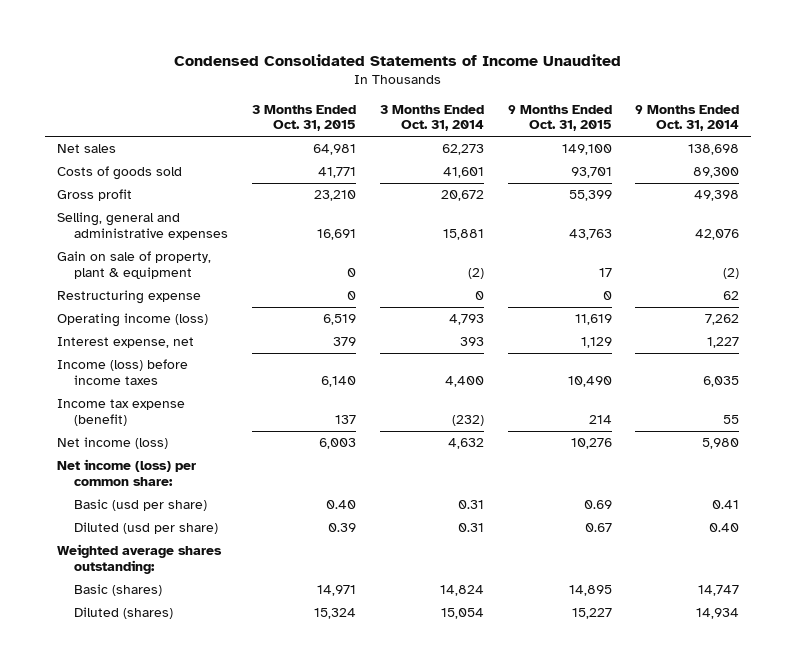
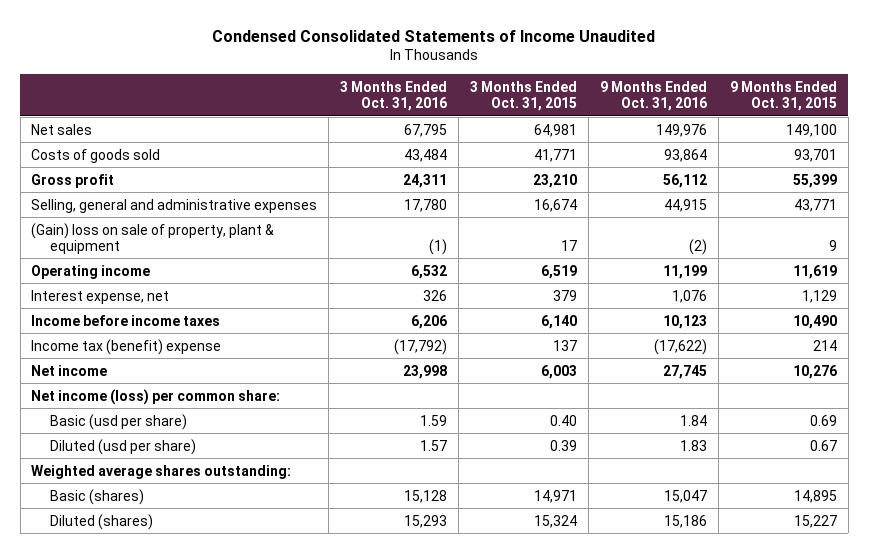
- | 3 Months Ended Oct. 31, 2015 | 3 Months Ended Oct. 31, 2014 | 9 Months Ended Oct. 31, 2015 | 9 Months Ended Oct. 31, 2014
+ | 3 Months Ended Oct. 31, 2016 | 3 Months Ended Oct. 31, 2015 | 9 Months Ended Oct. 31, 2016 | 9 Months Ended Oct. 31, 2015
- Selling, general and administrative expenses | 16,691 | 15,881 | 43,763 | 42,076
- Gain on sale of property, plant & equipment | 0 | (2) | 17 | (2)
- Restructuring expense | 0 | 0 | 0 | 62
- Operating income (loss) | 6,519 | 4,793 | 11,619 | 7,262
+ Selling, general and administrative expenses | 17,780 | 16,674 | 44,915 | 43,771
+ (Gain) loss on sale of property, plant & equipment | (1) | 17 | (2) | 9
+ Operating income | 6,532 | 6,519 | 11,199 | 11,619
- Income (loss) before income taxes | 6,140 | 4,400 | 10,490 | 6,035
- Income tax expense (benefit) | 137 | (232) | 214 | 55
- Net income (loss) | 6,003 | 4,632 | 10,276 | 5,980
+ Income before income taxes | 6,206 | 6,140 | 10,123 | 10,490
+ Income tax (benefit) expense | (17,792) | 137 | (17,622) | 214
+ Net income | 23,998 | 6,003 | 27,745 | 10,276

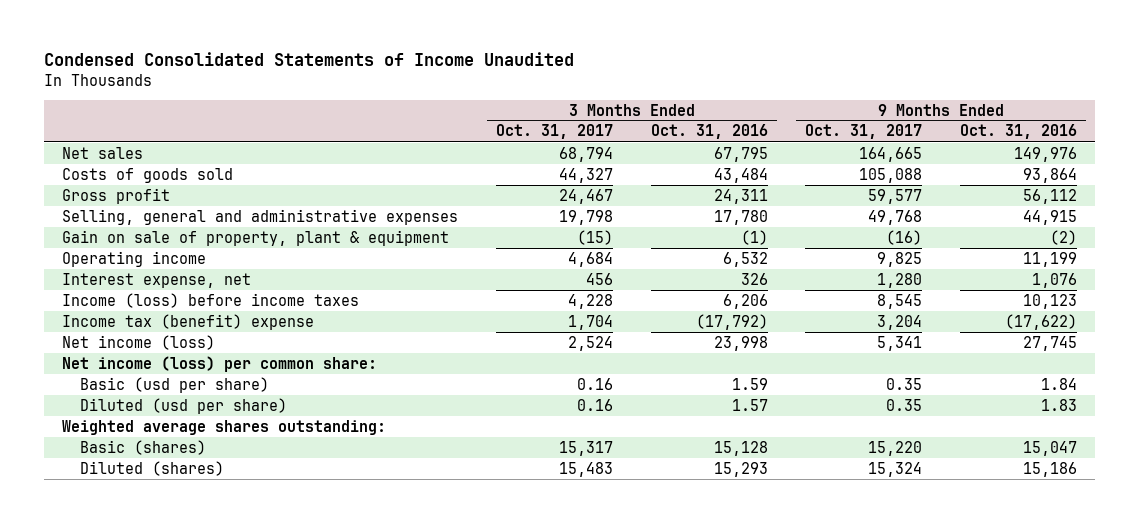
- | 3 Months Ended Oct. 31, 2016 | 3 Months Ended Oct. 31, 2015 | 9 Months Ended Oct. 31, 2016 | 9 Months Ended Oct. 31, 2015
+ | 3 Months Ended Oct. 31, 2017 | 3 Months Ended Oct. 31, 2016 | 9 Months Ended Oct. 31, 2017 | 9 Months Ended Oct. 31, 2016
- (Gain) loss on sale of property, plant & equipment | (1) | 17 | (2) | 9
+ Gain on sale of property, plant & equipment | (15) | (1) | (16) | (2)
- Income before income taxes | 6,206 | 6,140 | 10,123 | 10,490
+ Income (loss) before income taxes | 4,228 | 6,206 | 8,545 | 10,123
- Net income | 23,998 | 6,003 | 27,745 | 10,276
+ Net income (loss) | 2,524 | 23,998 | 5,341 | 27,745

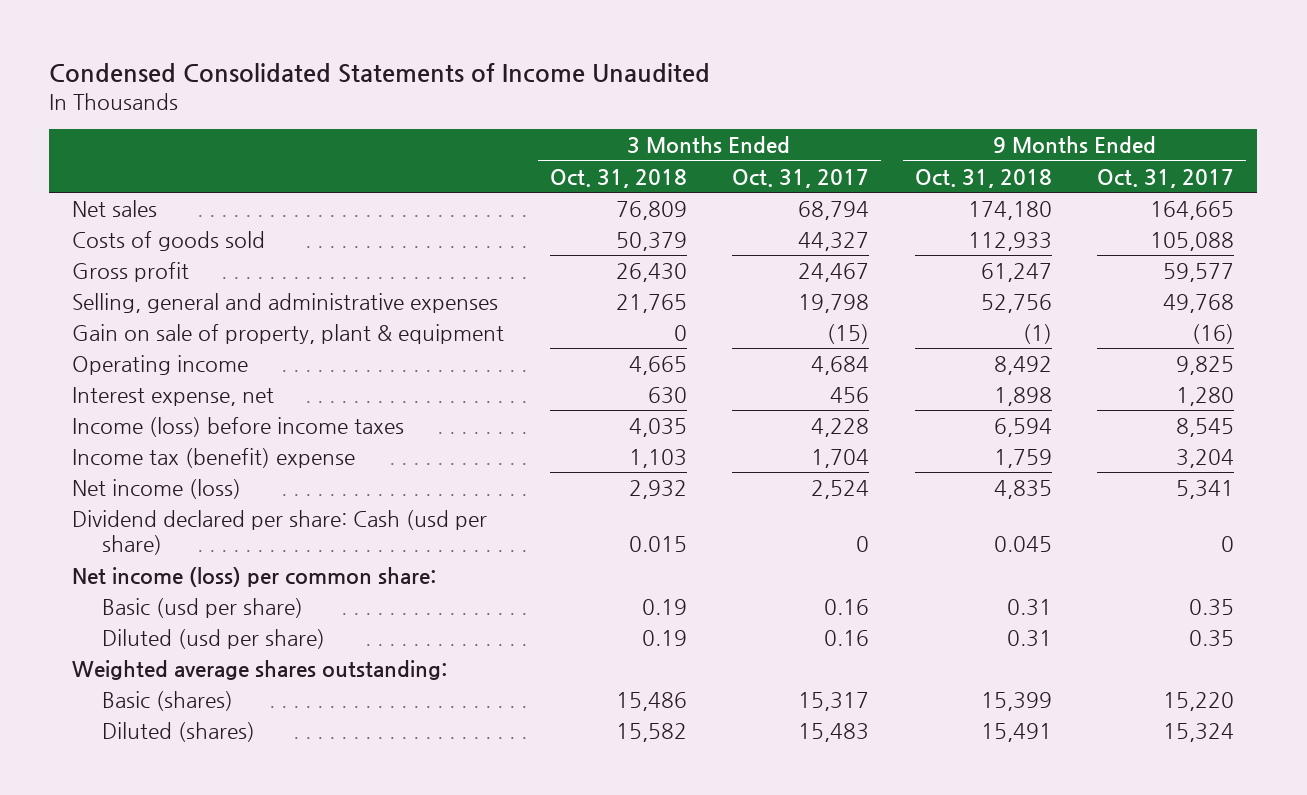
- | 3 Months Ended Oct. 31, 2017 | 3 Months Ended Oct. 31, 2016 | 9 Months Ended Oct. 31, 2017 | 9 Months Ended Oct. 31, 2016
+ | 3 Months Ended Oct. 31, 2018 | 3 Months Ended Oct. 31, 2017 | 9 Months Ended Oct. 31, 2018 | 9 Months Ended Oct. 31, 2017
+ Dividend declared per share: Cash (usd per share) | 0.015 | 0 | 0.045 | 0

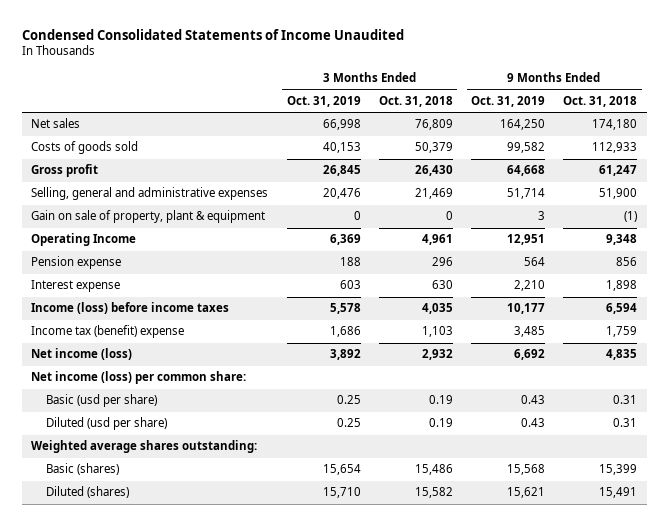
- | 3 Months Ended Oct. 31, 2018 | 3 Months Ended Oct. 31, 2017 | 9 Months Ended Oct. 31, 2018 | 9 Months Ended Oct. 31, 2017
+ | 3 Months Ended Oct. 31, 2019 | 3 Months Ended Oct. 31, 2018 | 9 Months Ended Oct. 31, 2019 | 9 Months Ended Oct. 31, 2018
- Selling, general and administrative expenses | 21,765 | 19,798 | 52,756 | 49,768
+ Selling, general and administrative expenses | 20,476 | 21,469 | 51,714 | 51,900
- Operating income | 4,665 | 4,684 | 8,492 | 9,825
- Interest expense, net | 630 | 456 | 1,898 | 1,280
+ Operating Income | 6,369 | 4,961 | 12,951 | 9,348
+ Pension expense | 188 | 296 | 564 | 856
+ Interest expense | 603 | 630 | 2,210 | 1,898
- Dividend declared per share: Cash (usd per share) | 0.015 | 0 | 0.045 | 0

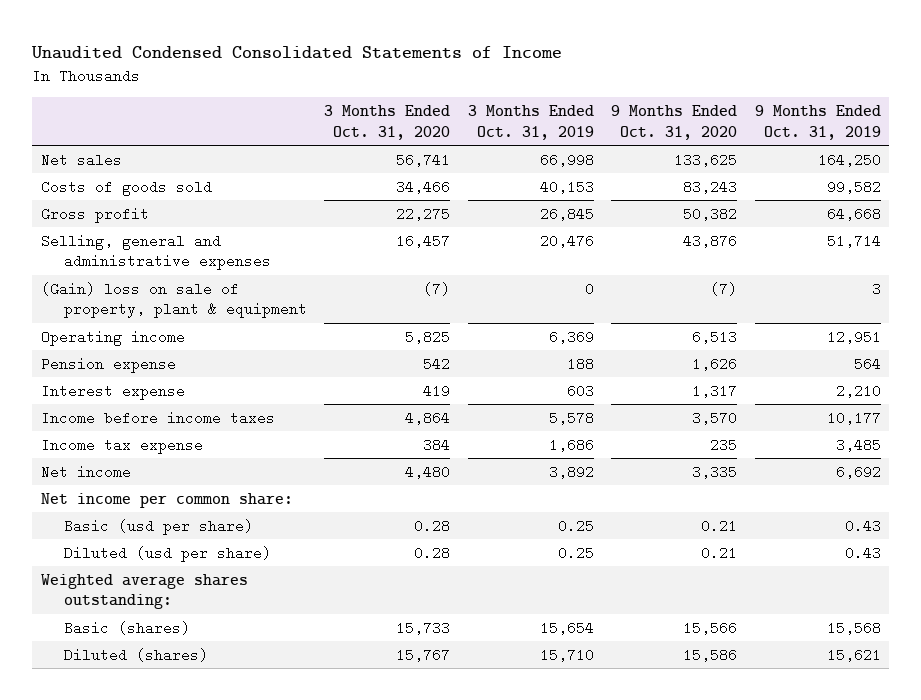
- Condensed Consolidated Statements of Income Unaudited
+ Unaudited Condensed Consolidated Statements of Income
- | 3 Months Ended Oct. 31, 2019 | 3 Months Ended Oct. 31, 2018 | 9 Months Ended Oct. 31, 2019 | 9 Months Ended Oct. 31, 2018
+ | 3 Months Ended Oct. 31, 2020 | 3 Months Ended Oct. 31, 2019 | 9 Months Ended Oct. 31, 2020 | 9 Months Ended Oct. 31, 2019
- Gain on sale of property, plant & equipment | 0 | 0 | 3 | (1)
- Operating Income | 6,369 | 4,961 | 12,951 | 9,348
+ (Gain) loss on sale of property, plant & equipment | (7) | 0 | (7) | 3
+ Operating income | 5,825 | 6,369 | 6,513 | 12,951
- Income (loss) before income taxes | 5,578 | 4,035 | 10,177 | 6,594
- Income tax (benefit) expense | 1,686 | 1,103 | 3,485 | 1,759
- Net income (loss) | 3,892 | 2,932 | 6,692 | 4,835
- Net income (loss) per common share:
+ Income before income taxes | 4,864 | 5,578 | 3,570 | 10,177
+ Income tax expense | 384 | 1,686 | 235 | 3,485
+ Net income | 4,480 | 3,892 | 3,335 | 6,692
+ Net income per common share:

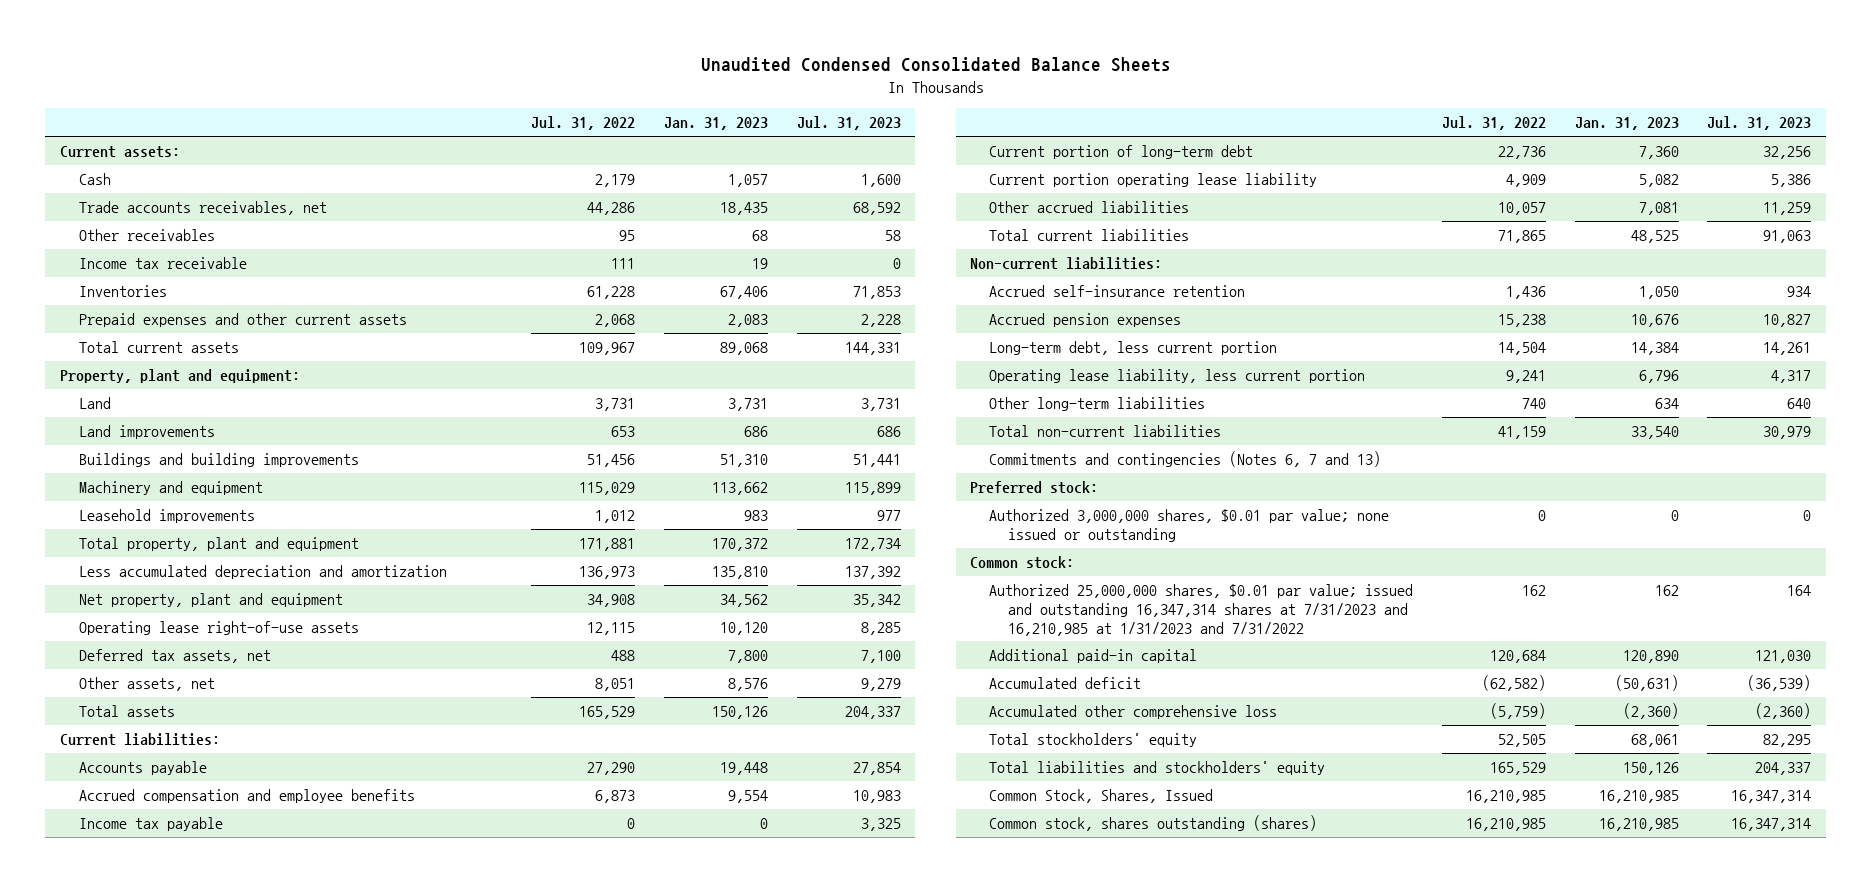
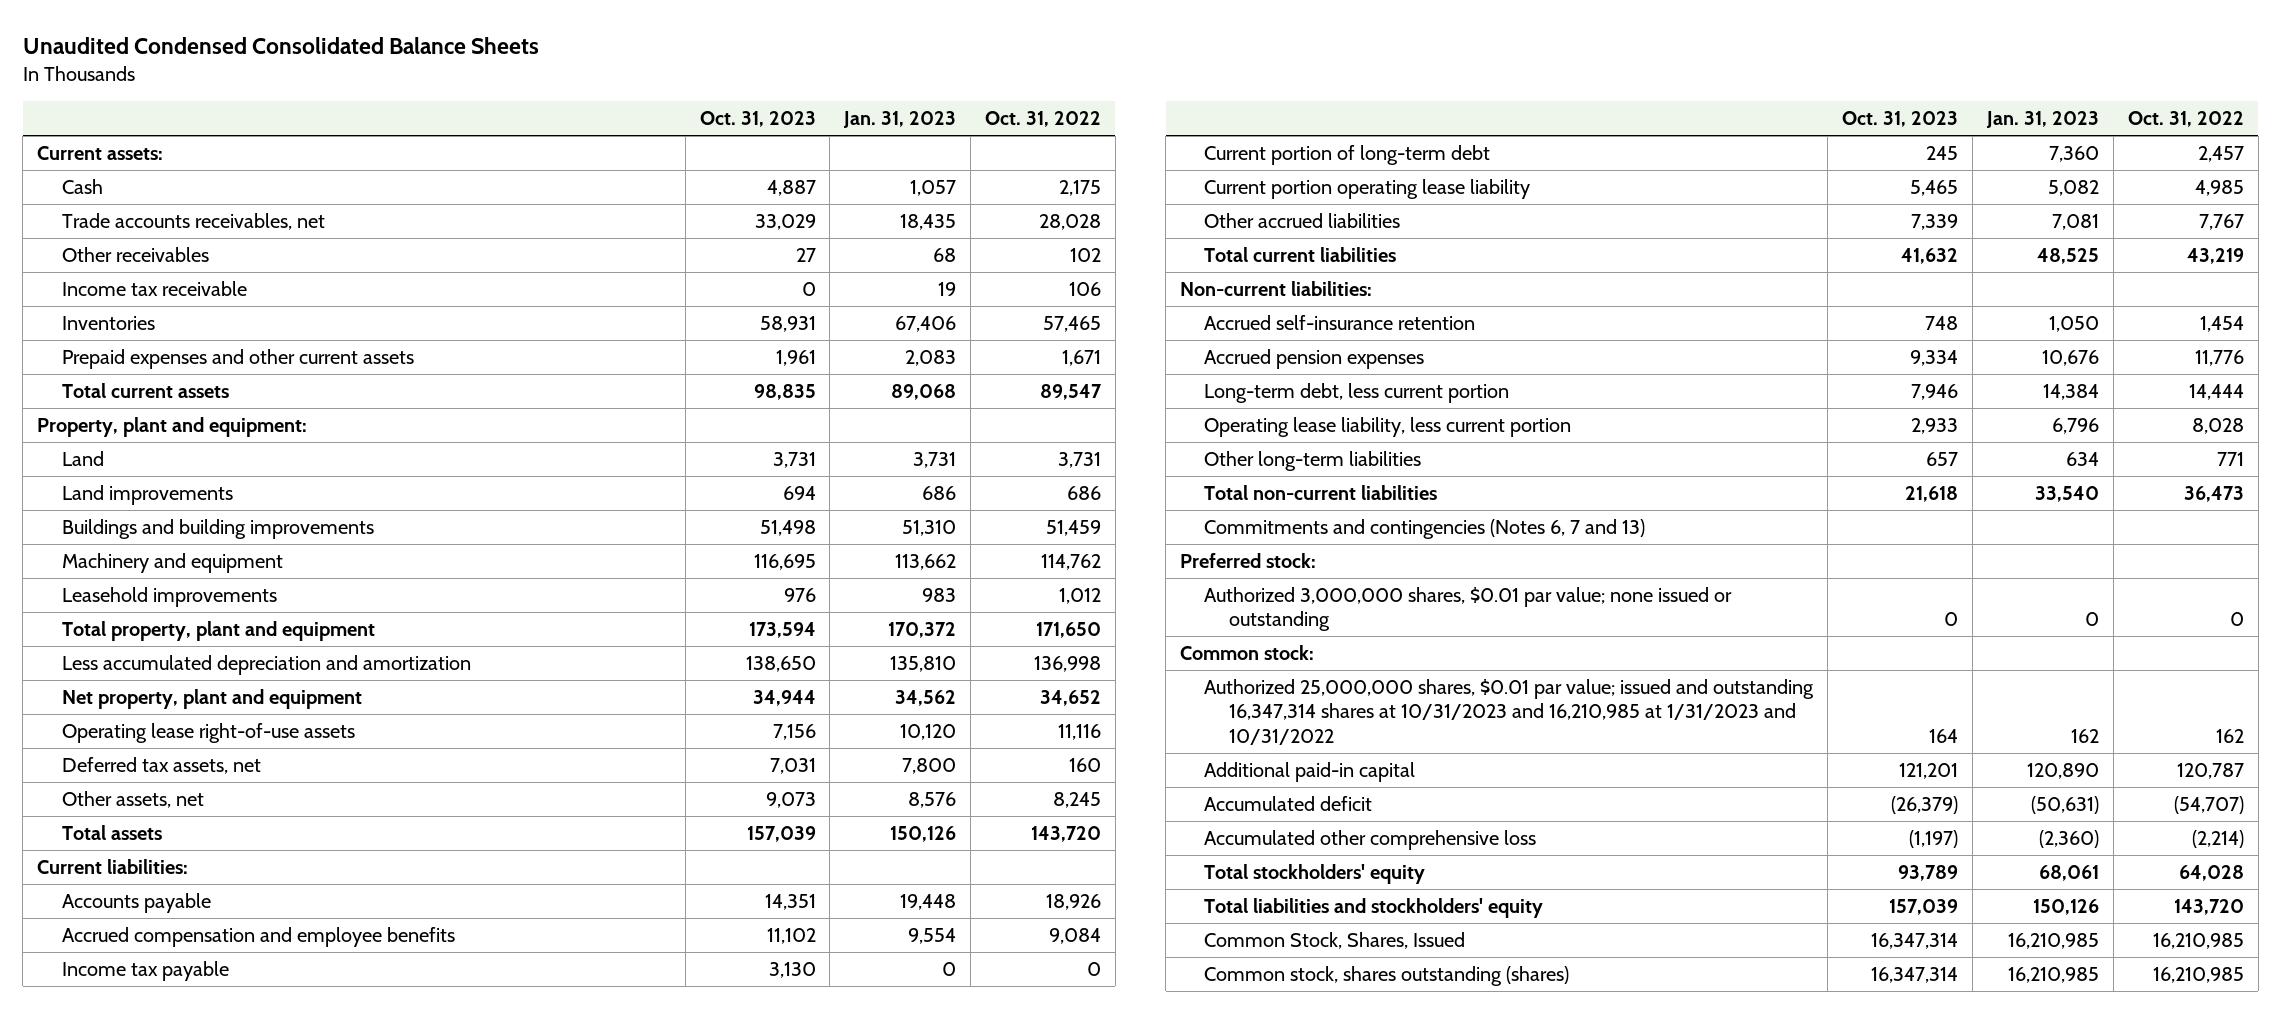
- | Jul. 31, 2022 | Jan. 31, 2023 | Jul. 31, 2023
+ | Oct. 31, 2023 | Jan. 31, 2023 | Oct. 31, 2022
- Authorized 25,000,000 shares, $0.01 par value; issued and outstanding 16,347,314 shares at 7/31/2023 and 16,210,985 at 1/31/2023 and 7/31/2022 | 162 | 162 | 164
+ Authorized 25,000,000 shares, $0.01 par value; issued and outstanding 16,347,314 shares at 10/31/2023 and 16,210,985 at 1/31/2023 and 10/31/2022 | 164 | 162 | 162

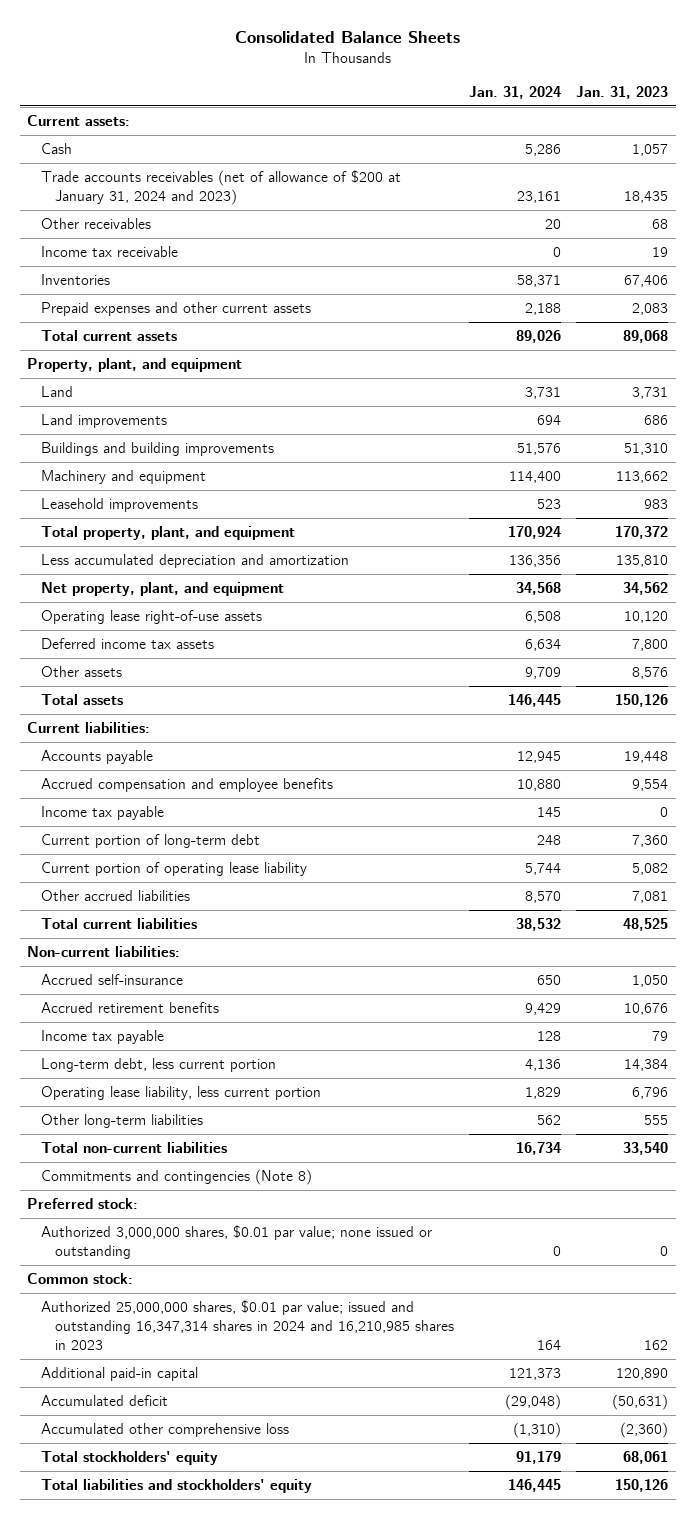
- Unaudited Condensed Consolidated Balance Sheets
+ Consolidated Balance Sheets
- | Oct. 31, 2023 | Jan. 31, 2023 | Oct. 31, 2022
+ | Jan. 31, 2024 | Jan. 31, 2023
- Trade accounts receivables, net | 33,029 | 18,435 | 28,028
+ Trade accounts receivables (net of allowance of $200 at January 31, 2024 and 2023) | 23,161 | 18,435
- Property, plant and equipment:
+ Property, plant, and equipment
- Total property, plant and equipment | 173,594 | 170,372 | 171,650
+ Total property, plant, and equipment | 170,924 | 170,372
- Net property, plant and equipment | 34,944 | 34,562 | 34,652
+ Net property, plant, and equipment | 34,568 | 34,562
- Deferred tax assets, net | 7,031 | 7,800 | 160
- Other assets, net | 9,073 | 8,576 | 8,245
+ Deferred income tax assets | 6,634 | 7,800
+ Other assets | 9,709 | 8,576
- Current portion operating lease liability | 5,465 | 5,082 | 4,985
+ Current portion of operating lease liability | 5,744 | 5,082
- Accrued self-insurance retention | 748 | 1,050 | 1,454
- Accrued pension expenses | 9,334 | 10,676 | 11,776
+ Accrued self-insurance | 650 | 1,050
+ Accrued retirement benefits | 9,429 | 10,676
+ Income tax payable | 128 | 79
- Other long-term liabilities | 657 | 634 | 771
+ Other long-term liabilities | 562 | 555
- Commitments and contingencies (Notes 6, 7 and 13)
+ Commitments and contingencies (Note 8)
- Authorized 25,000,000 shares, $0.01 par value; issued and outstanding 16,347,314 shares at 10/31/2023 and 16,210,985 at 1/31/2023 and 10/31/2022 | 164 | 162 | 162
+ Authorized 25,000,000 shares, $0.01 par value; issued and outstanding 16,347,314 shares in 2024 and 16,210,985 shares in 2023 | 164 | 162
- Common Stock, Shares, Issued | 16,347,314 | 16,210,985 | 16,210,985
- Common stock, shares outstanding (shares) | 16,347,314 | 16,210,985 | 16,210,985

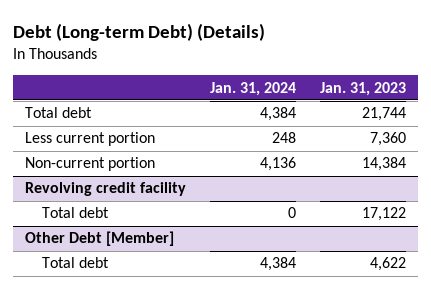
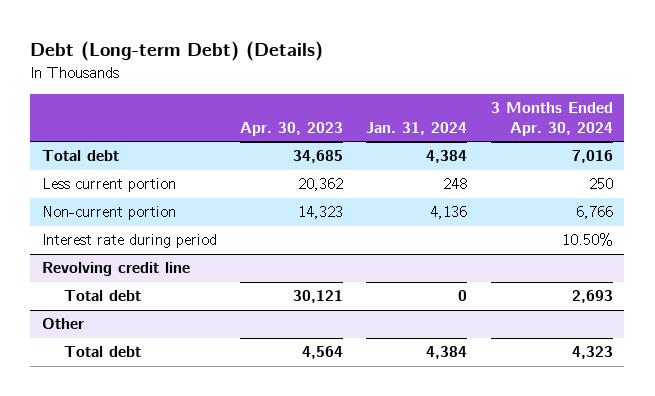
- | Jan. 31, 2024 | Jan. 31, 2023
+ | Apr. 30, 2023 | Jan. 31, 2024 | 3 Months Ended Apr. 30, 2024
- Revolving credit facility
+ Interest rate during period | | | 10.50%
+ Revolving credit line
- Other Debt [Member]
+ Other

